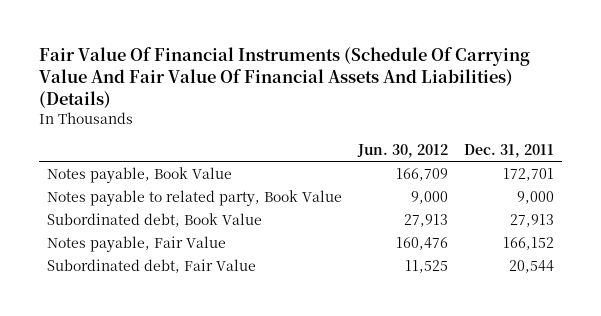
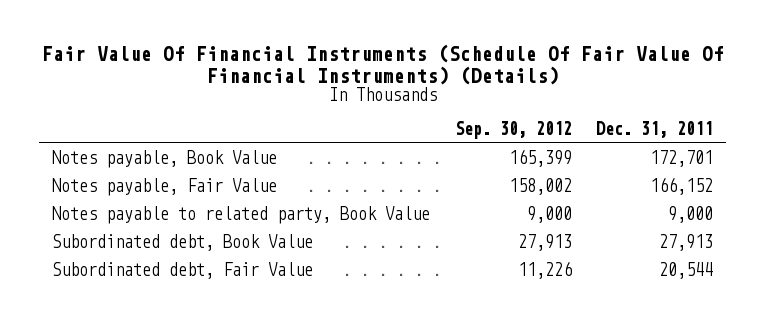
- Fair Value Of Financial Instruments (Schedule Of Carrying Value And Fair Value Of Financial Assets And Liabilities) (Details)
+ Fair Value Of Financial Instruments (Schedule Of Fair Value Of Financial Instruments) (Details)
- | Jun. 30, 2012 | Dec. 31, 2011
+ | Sep. 30, 2012 | Dec. 31, 2011
moved up: Notes payable, Fair Value | 158,002 | 166,152

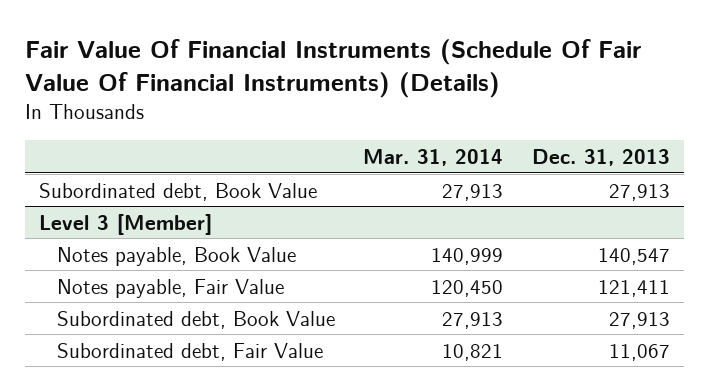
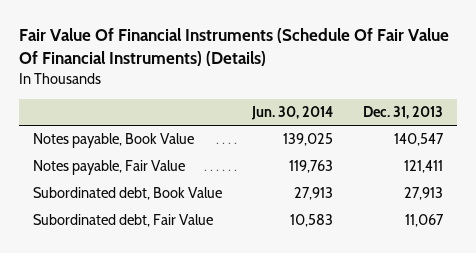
- | Mar. 31, 2014 | Dec. 31, 2013
+ | Jun. 30, 2014 | Dec. 31, 2013
- Subordinated debt, Book Value | 27,913 | 27,913
- Level 3 [Member]

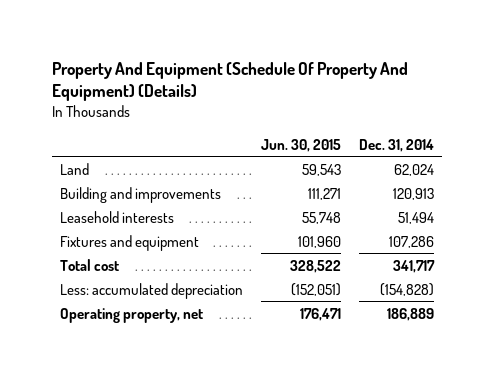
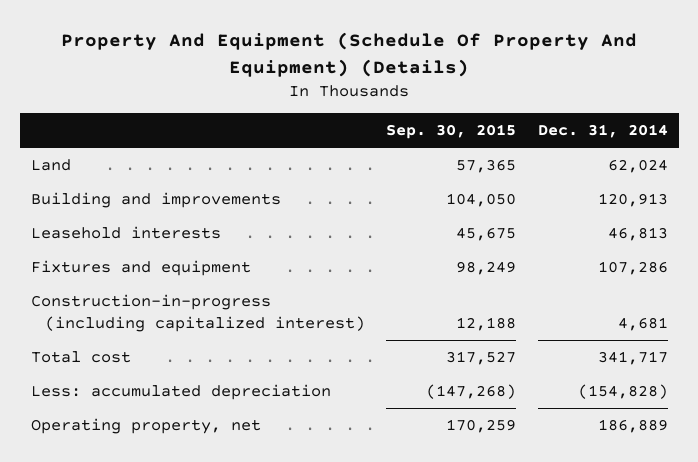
- | Jun. 30, 2015 | Dec. 31, 2014
+ | Sep. 30, 2015 | Dec. 31, 2014
- Leasehold interests | 55,748 | 51,494
+ Leasehold interests | 45,675 | 46,813
+ Construction-in-progress (including capitalized interest) | 12,188 | 4,681

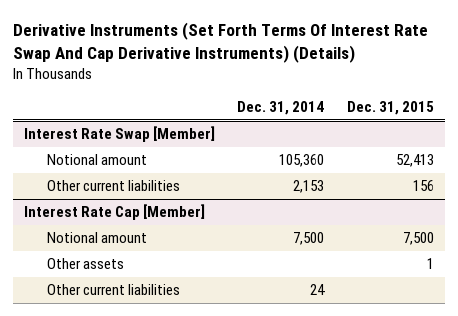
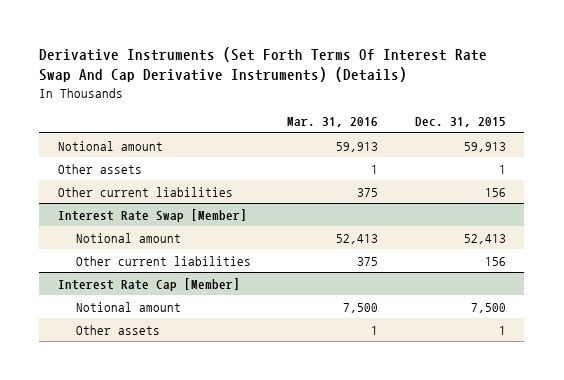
- | Dec. 31, 2014 | Dec. 31, 2015
+ | Mar. 31, 2016 | Dec. 31, 2015
+ Notional amount | 59,913 | 59,913
+ Other assets | 1 | 1
+ Other current liabilities | 375 | 156
@ Interest Rate Cap [Member]
- Other current liabilities | 24 |

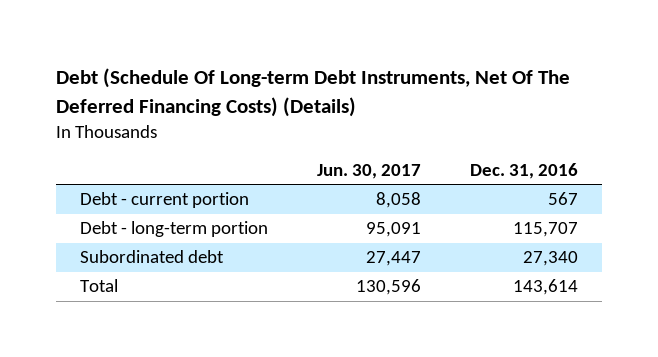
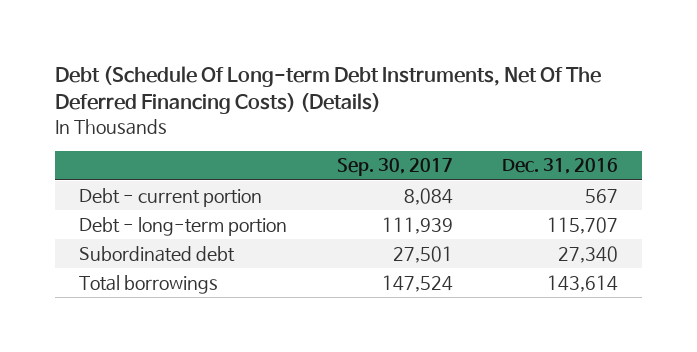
- | Jun. 30, 2017 | Dec. 31, 2016
+ | Sep. 30, 2017 | Dec. 31, 2016
- Total | 130,596 | 143,614
+ Total borrowings | 147,524 | 143,614

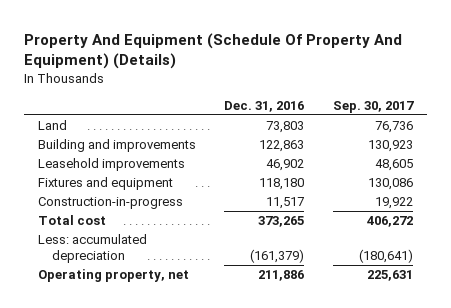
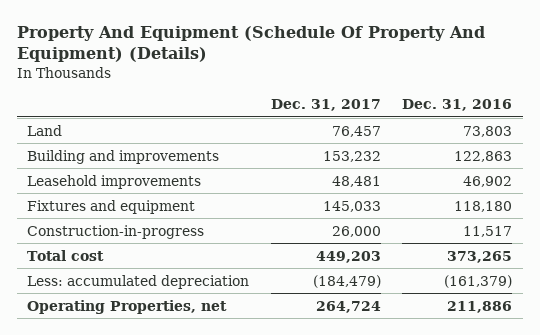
- | Dec. 31, 2016 | Sep. 30, 2017
+ | Dec. 31, 2017 | Dec. 31, 2016
- Operating property, net | 211,886 | 225,631
+ Operating Properties, net | 264,724 | 211,886

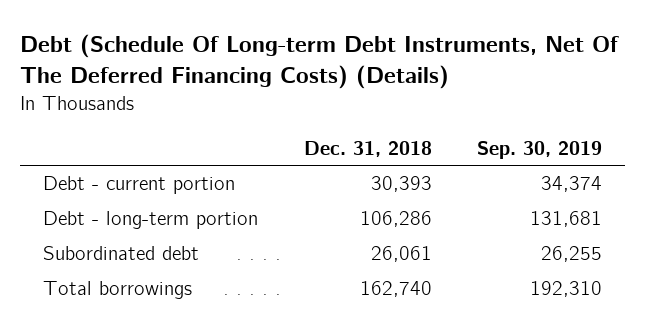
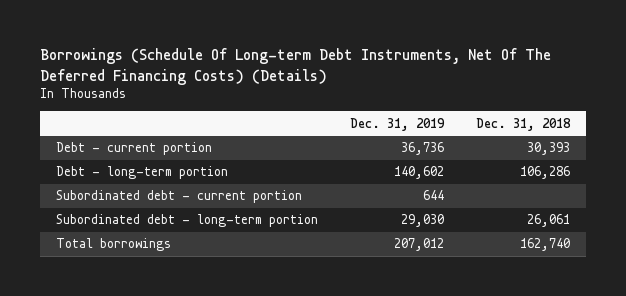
- Debt (Schedule Of Long-term Debt Instruments, Net Of The Deferred Financing Costs) (Details)
+ Borrowings (Schedule Of Long-term Debt Instruments, Net Of The Deferred Financing Costs) (Details)
- | Dec. 31, 2018 | Sep. 30, 2019
+ | Dec. 31, 2019 | Dec. 31, 2018
- Subordinated debt | 26,061 | 26,255
+ Subordinated debt - current portion | 644 |
+ Subordinated debt - long-term portion | 29,030 | 26,061

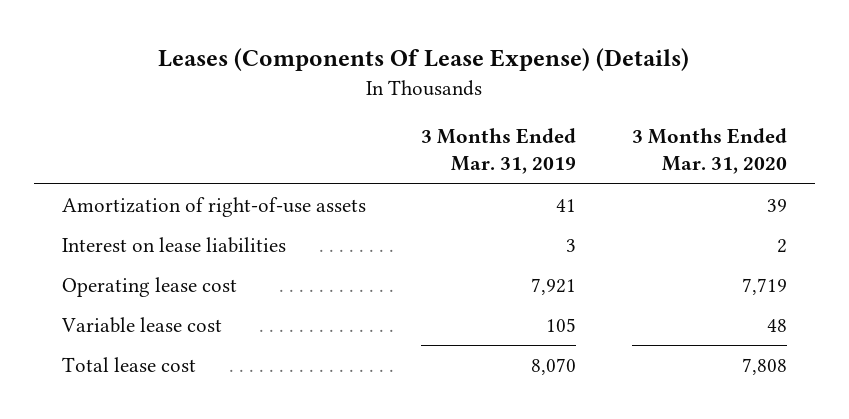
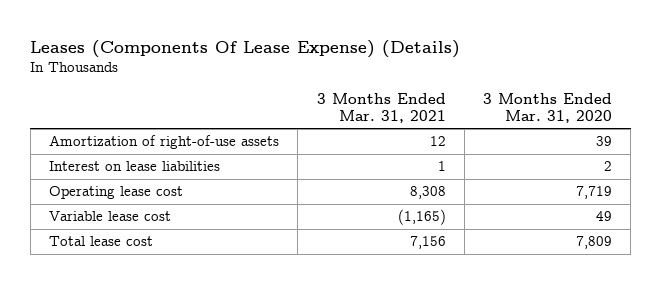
- | 3 Months Ended Mar. 31, 2019 | 3 Months Ended Mar. 31, 2020
+ | 3 Months Ended Mar. 31, 2021 | 3 Months Ended Mar. 31, 2020
- Variable lease cost | 105 | 48
- Total lease cost | 8,070 | 7,808
+ Variable lease cost | (1,165) | 49
+ Total lease cost | 7,156 | 7,809

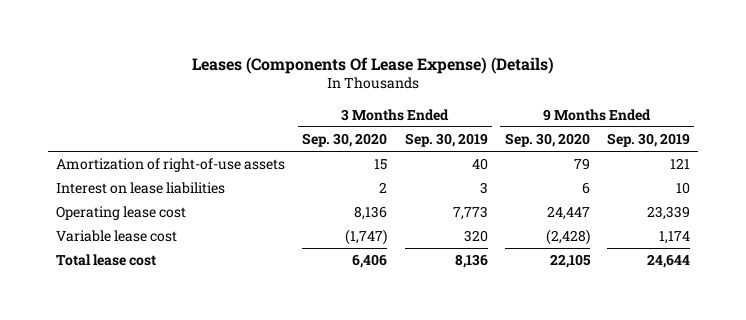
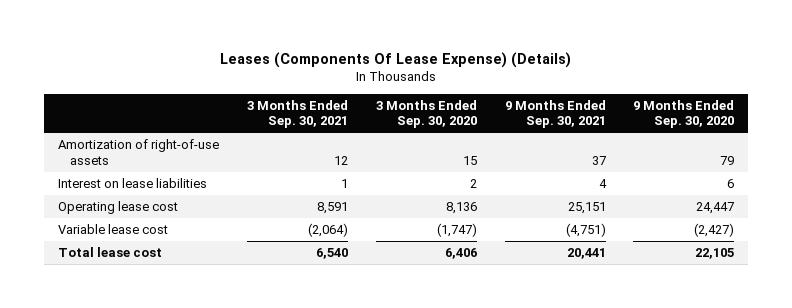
- | 3 Months Ended Sep. 30, 2020 | 3 Months Ended Sep. 30, 2019 | 9 Months Ended Sep. 30, 2020 | 9 Months Ended Sep. 30, 2019
+ | 3 Months Ended Sep. 30, 2021 | 3 Months Ended Sep. 30, 2020 | 9 Months Ended Sep. 30, 2021 | 9 Months Ended Sep. 30, 2020
- Variable lease cost | (1,747) | 320 | (2,428) | 1,174
+ Variable lease cost | (2,064) | (1,747) | (4,751) | (2,427)

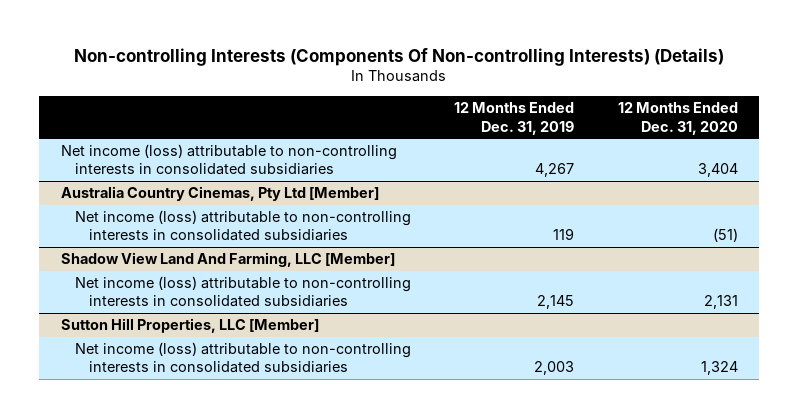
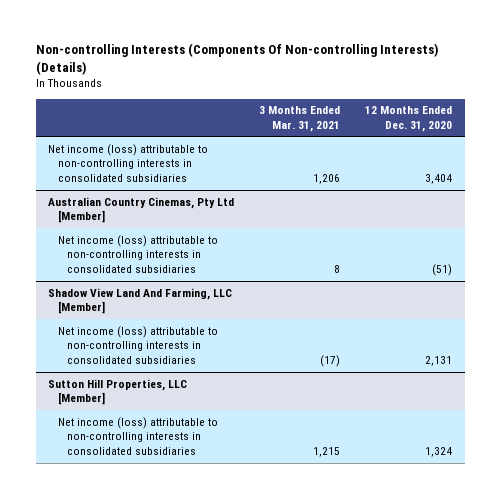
- | 12 Months Ended Dec. 31, 2019 | 12 Months Ended Dec. 31, 2020
+ | 3 Months Ended Mar. 31, 2021 | 12 Months Ended Dec. 31, 2020
- Australia Country Cinemas, Pty Ltd [Member]
+ Australian Country Cinemas, Pty Ltd [Member]

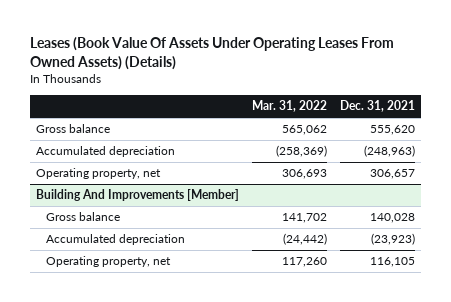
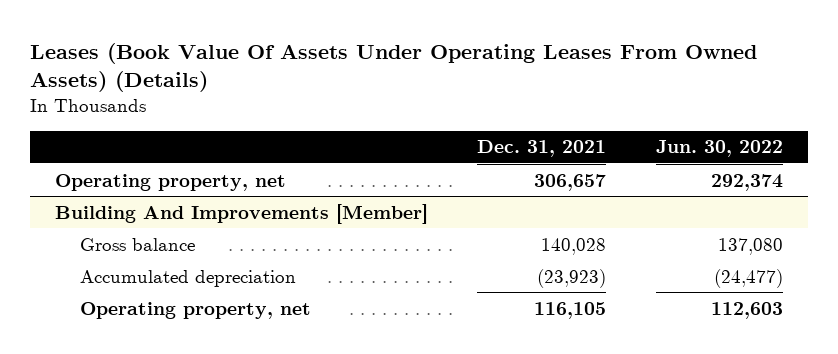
- | Mar. 31, 2022 | Dec. 31, 2021
+ | Dec. 31, 2021 | Jun. 30, 2022
- Gross balance | 565,062 | 555,620
- Accumulated depreciation | (258,369) | (248,963)

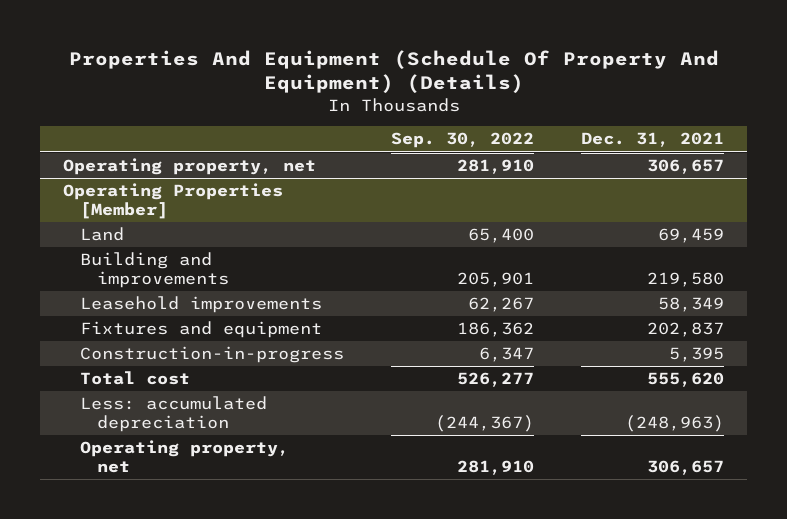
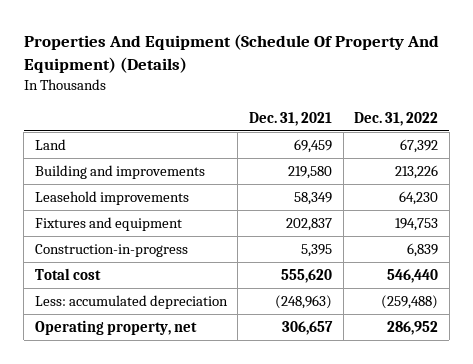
- | Sep. 30, 2022 | Dec. 31, 2021
+ | Dec. 31, 2021 | Dec. 31, 2022
- Operating property, net | 281,910 | 306,657
- Operating Properties [Member]

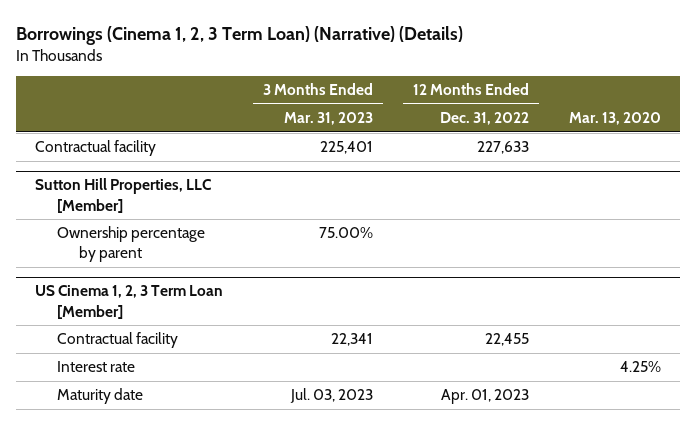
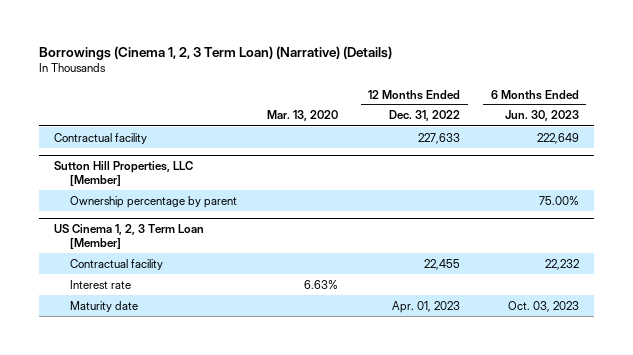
- | 3 Months Ended Mar. 31, 2023 | 12 Months Ended Dec. 31, 2022 | Mar. 13, 2020
+ | Mar. 13, 2020 | 12 Months Ended Dec. 31, 2022 | 6 Months Ended Jun. 30, 2023
@ US Cinema 1, 2, 3 Term Loan [Member]
- Interest rate | | | 4.25%
+ Interest rate | 6.63% | |

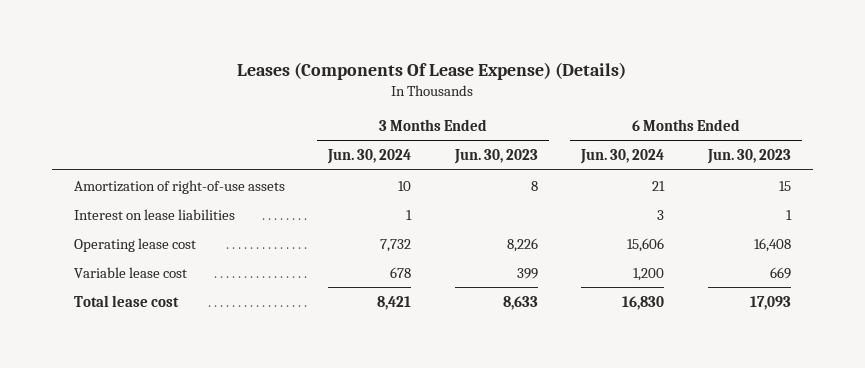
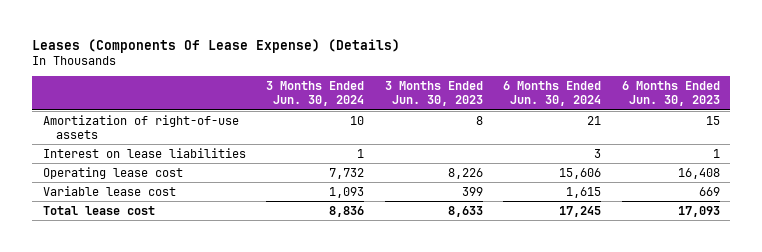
- Variable lease cost | 678 | 399 | 1,200 | 669
- Total lease cost | 8,421 | 8,633 | 16,830 | 17,093
+ Variable lease cost | 1,093 | 399 | 1,615 | 669
+ Total lease cost | 8,836 | 8,633 | 17,245 | 17,093

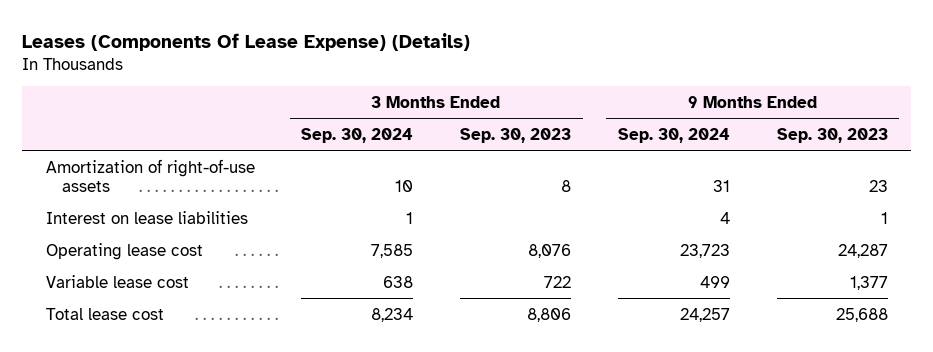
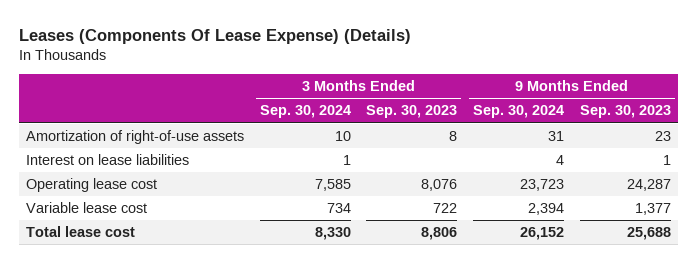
- Variable lease cost | 638 | 722 | 499 | 1,377
- Total lease cost | 8,234 | 8,806 | 24,257 | 25,688
+ Variable lease cost | 734 | 722 | 2,394 | 1,377
+ Total lease cost | 8,330 | 8,806 | 26,152 | 25,688

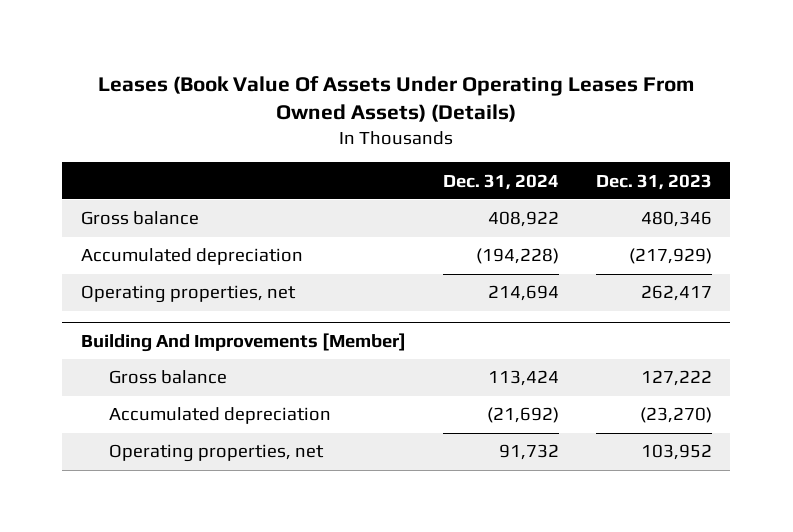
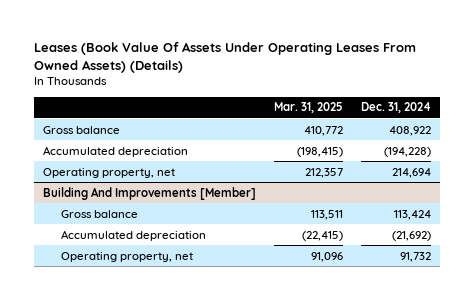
- | Dec. 31, 2024 | Dec. 31, 2023
+ | Mar. 31, 2025 | Dec. 31, 2024
- Operating properties, net | 214,694 | 262,417
+ Operating property, net | 212,357 | 214,694
@ Building And Improvements [Member]
- Operating properties, net | 91,732 | 103,952
+ Operating property, net | 91,096 | 91,732

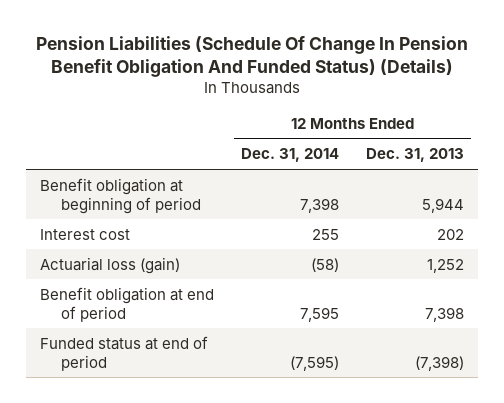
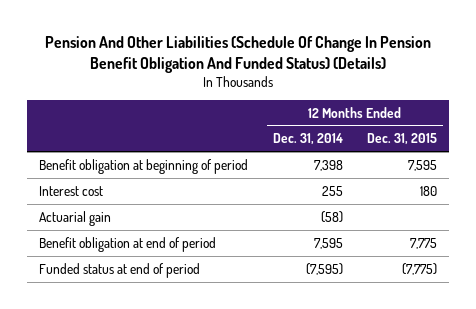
- Pension Liabilities (Schedule Of Change In Pension Benefit Obligation And Funded Status) (Details)
+ Pension And Other Liabilities (Schedule Of Change In Pension Benefit Obligation And Funded Status) (Details)
- | 12 Months Ended Dec. 31, 2014 | 12 Months Ended Dec. 31, 2013
+ | 12 Months Ended Dec. 31, 2014 | 12 Months Ended Dec. 31, 2015
- Actuarial loss (gain) | (58) | 1,252
+ Actuarial gain | (58) |

